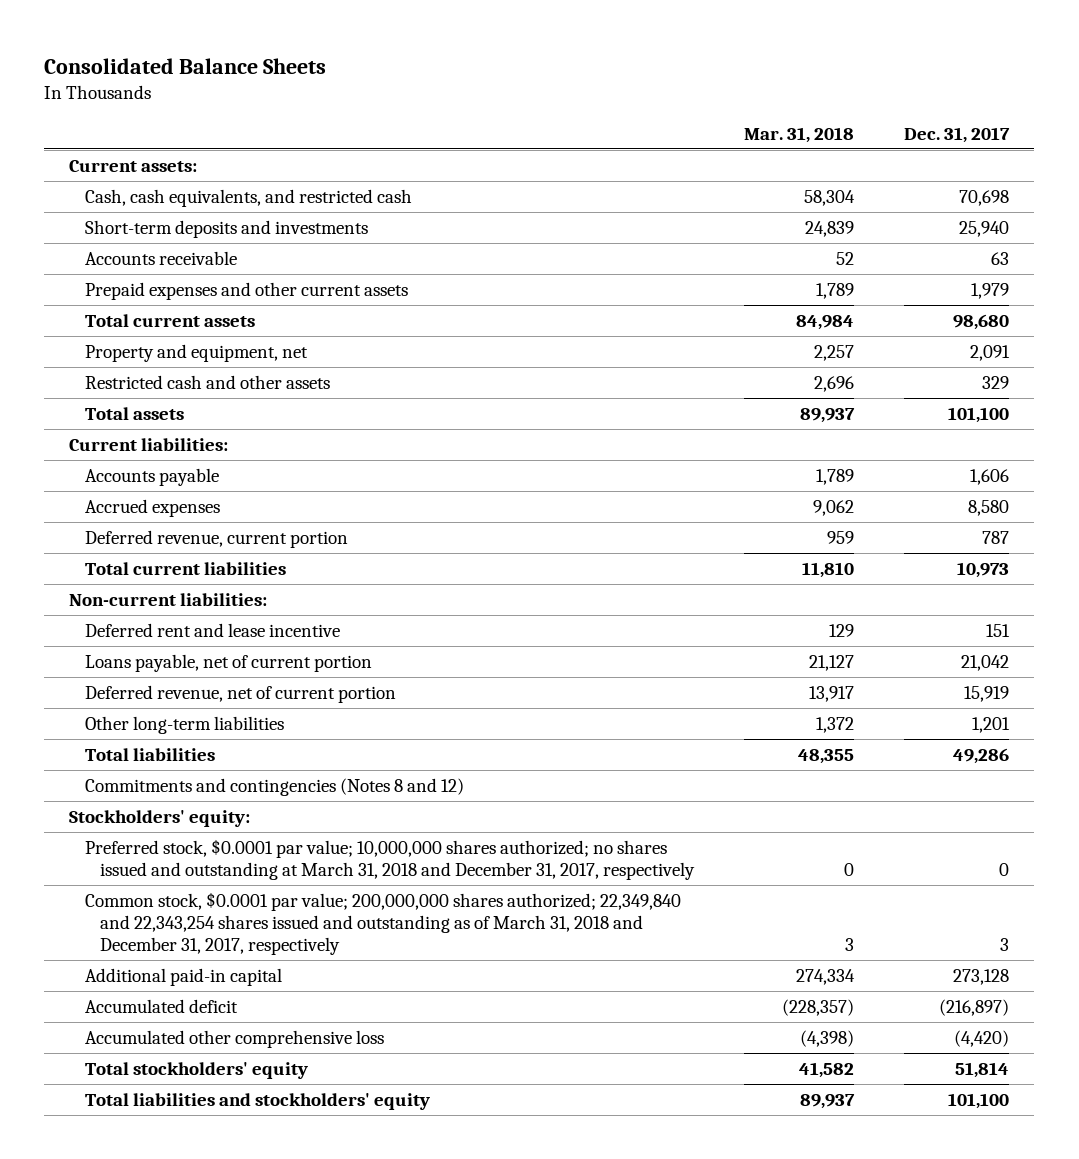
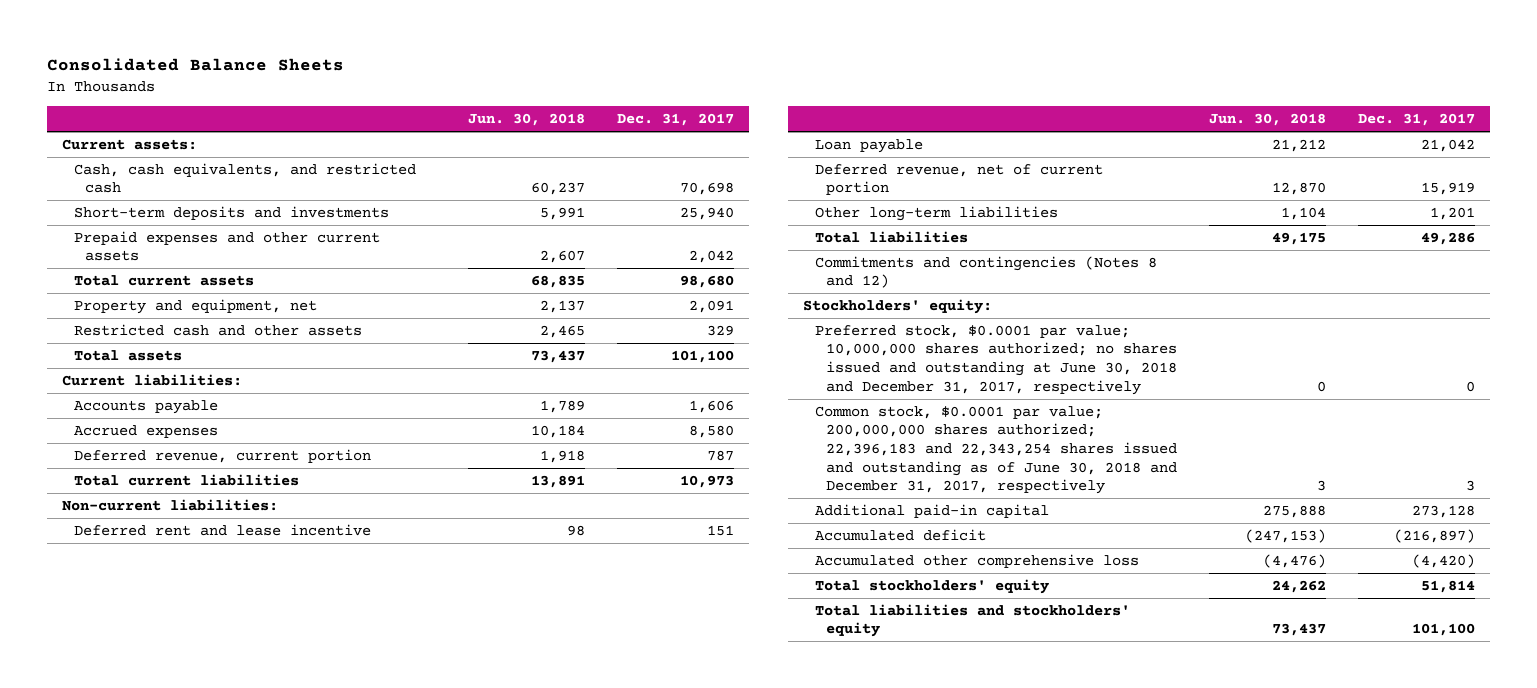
- | Mar. 31, 2018 | Dec. 31, 2017
+ | Jun. 30, 2018 | Dec. 31, 2017
- Accounts receivable | 52 | 63
- Prepaid expenses and other current assets | 1,789 | 1,979
+ Prepaid expenses and other current assets | 2,607 | 2,042
- Loans payable, net of current portion | 21,127 | 21,042
+ Loan payable | 21,212 | 21,042
- Preferred stock, $0.0001 par value; 10,000,000 shares authorized; no shares issued and outstanding at March 31, 2018 and December 31, 2017, respectively | 0 | 0
- Common stock, $0.0001 par value; 200,000,000 shares authorized; 22,349,840 and 22,343,254 shares issued and outstanding as of March 31, 2018 and December 31, 2017, respectively | 3 | 3
+ Preferred stock, $0.0001 par value; 10,000,000 shares authorized; no shares issued and outstanding at June 30, 2018 and December 31, 2017, respectively | 0 | 0
+ Common stock, $0.0001 par value; 200,000,000 shares authorized; 22,396,183 and 22,343,254 shares issued and outstanding as of June 30, 2018 and December 31, 2017, respectively | 3 | 3

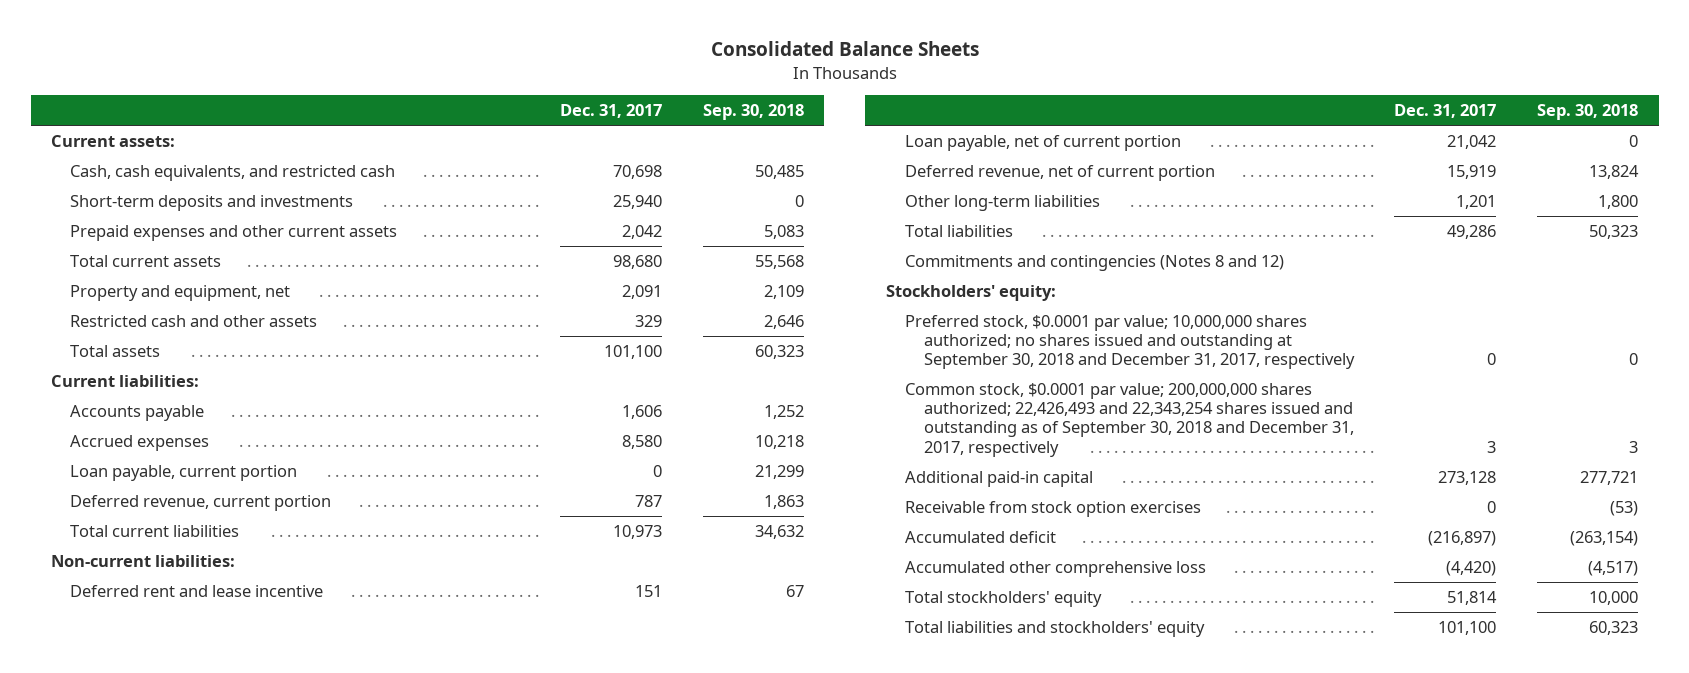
- | Jun. 30, 2018 | Dec. 31, 2017
+ | Dec. 31, 2017 | Sep. 30, 2018
+ Loan payable, current portion | 0 | 21,299
- Loan payable | 21,212 | 21,042
+ Loan payable, net of current portion | 21,042 | 0
- Preferred stock, $0.0001 par value; 10,000,000 shares authorized; no shares issued and outstanding at June 30, 2018 and December 31, 2017, respectively | 0 | 0
- Common stock, $0.0001 par value; 200,000,000 shares authorized; 22,396,183 and 22,343,254 shares issued and outstanding as of June 30, 2018 and December 31, 2017, respectively | 3 | 3
+ Preferred stock, $0.0001 par value; 10,000,000 shares authorized; no shares issued and outstanding at September 30, 2018 and December 31, 2017, respectively | 0 | 0
+ Common stock, $0.0001 par value; 200,000,000 shares authorized; 22,426,493 and 22,343,254 shares issued and outstanding as of September 30, 2018 and December 31, 2017, respectively | 3 | 3
+ Receivable from stock option exercises | 0 | (53)

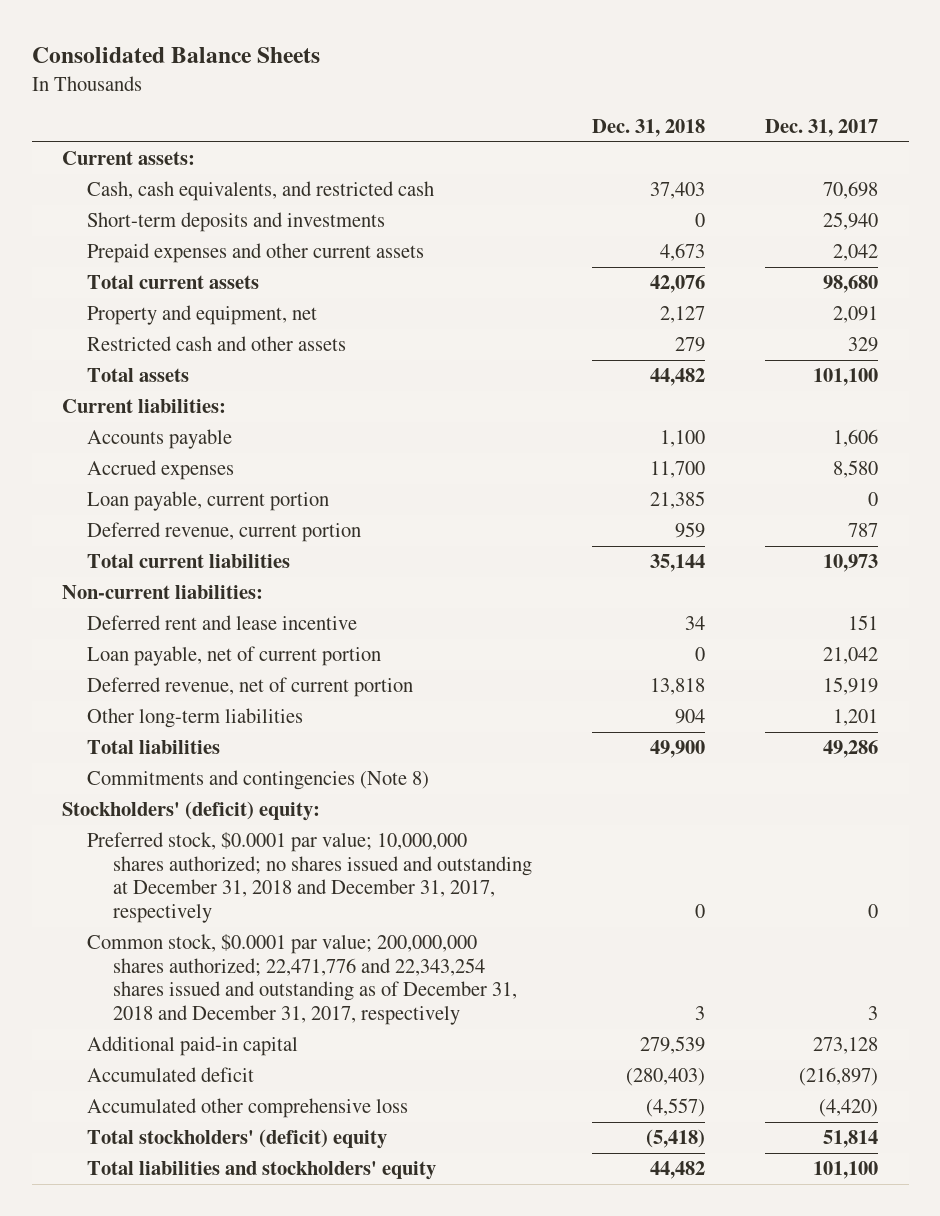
- | Dec. 31, 2017 | Sep. 30, 2018
+ | Dec. 31, 2018 | Dec. 31, 2017
- Commitments and contingencies (Notes 8 and 12)
- Stockholders' equity:
- Preferred stock, $0.0001 par value; 10,000,000 shares authorized; no shares issued and outstanding at September 30, 2018 and December 31, 2017, respectively | 0 | 0
- Common stock, $0.0001 par value; 200,000,000 shares authorized; 22,426,493 and 22,343,254 shares issued and outstanding as of September 30, 2018 and December 31, 2017, respectively | 3 | 3
+ Commitments and contingencies (Note 8)
+ Stockholders' (deficit) equity:
+ Preferred stock, $0.0001 par value; 10,000,000 shares authorized; no shares issued and outstanding at December 31, 2018 and December 31, 2017, respectively | 0 | 0
+ Common stock, $0.0001 par value; 200,000,000 shares authorized; 22,471,776 and 22,343,254 shares issued and outstanding as of December 31, 2018 and December 31, 2017, respectively | 3 | 3
- Receivable from stock option exercises | 0 | (53)
- Total stockholders' equity | 51,814 | 10,000
+ Total stockholders' (deficit) equity | (5,418) | 51,814

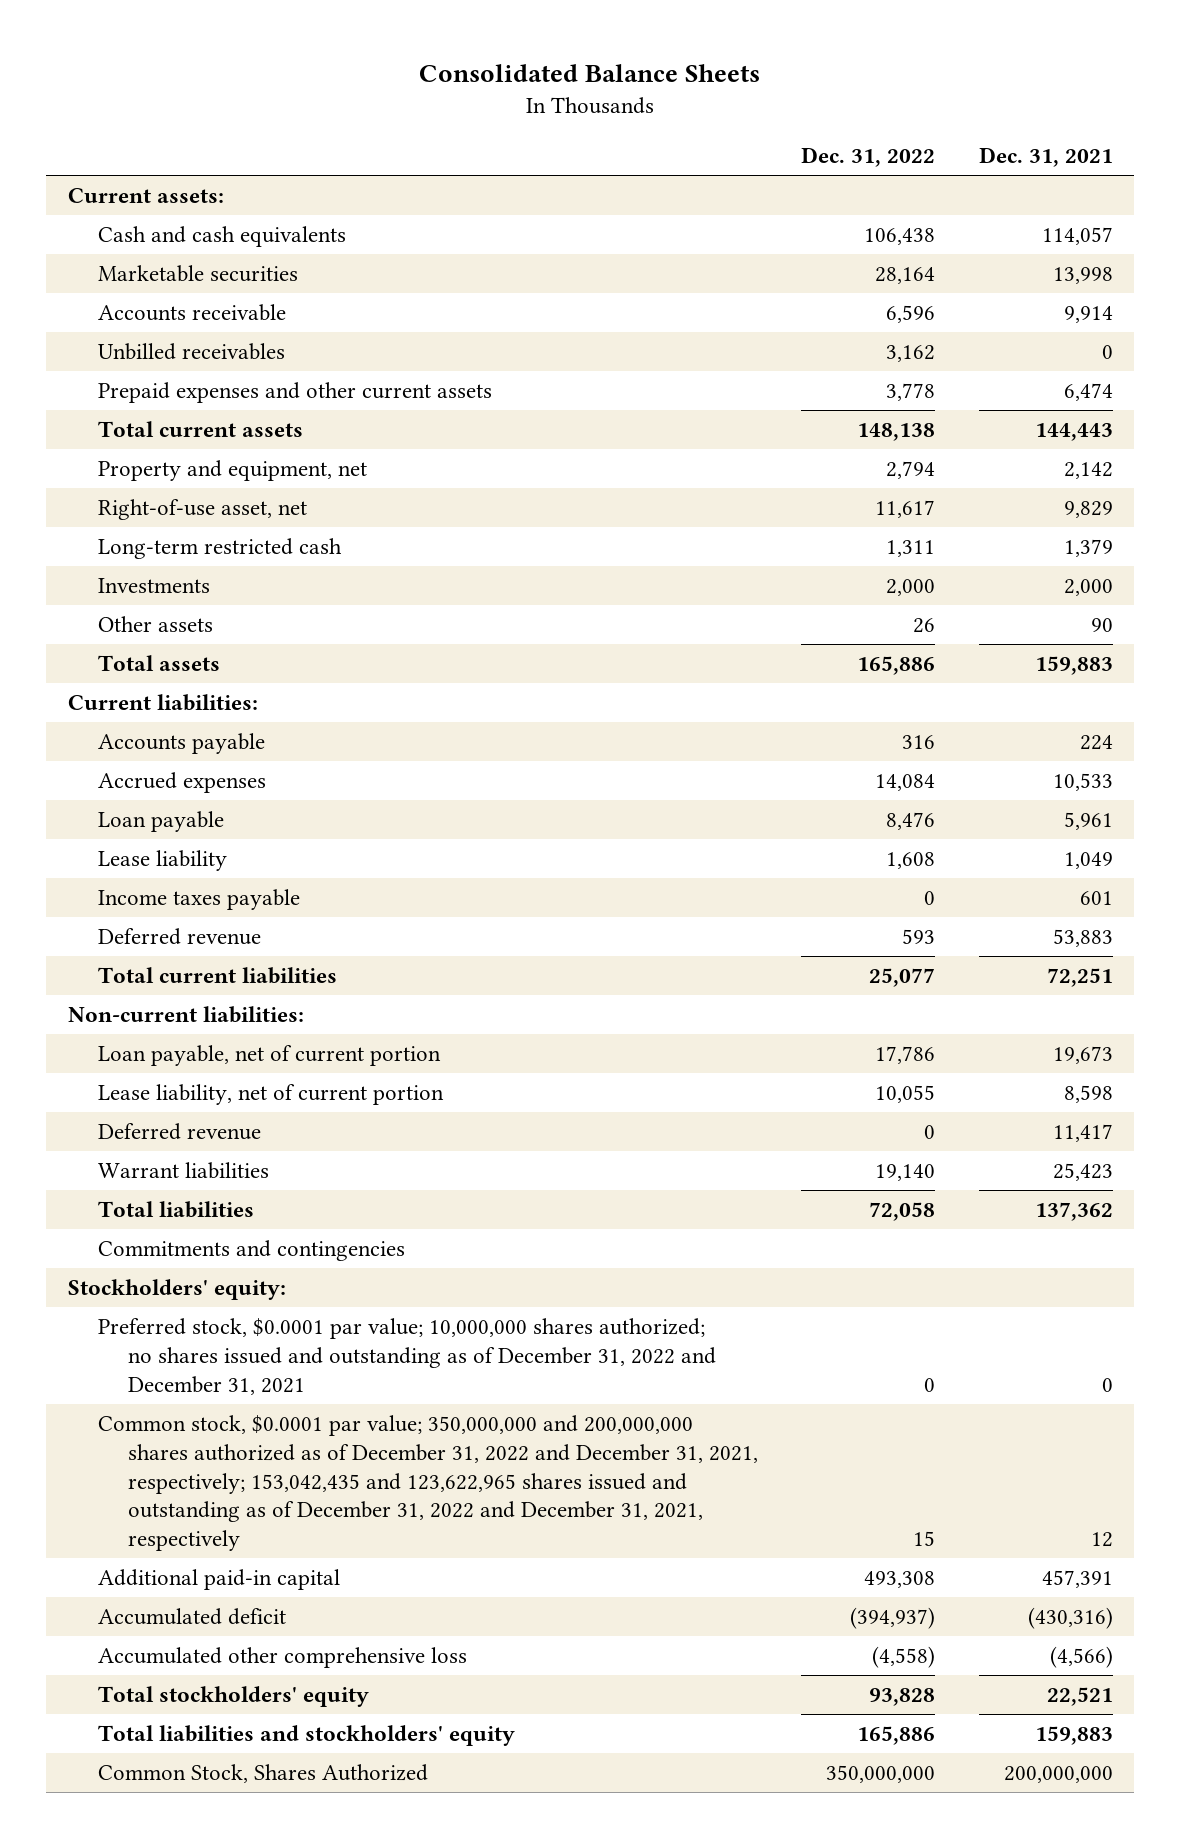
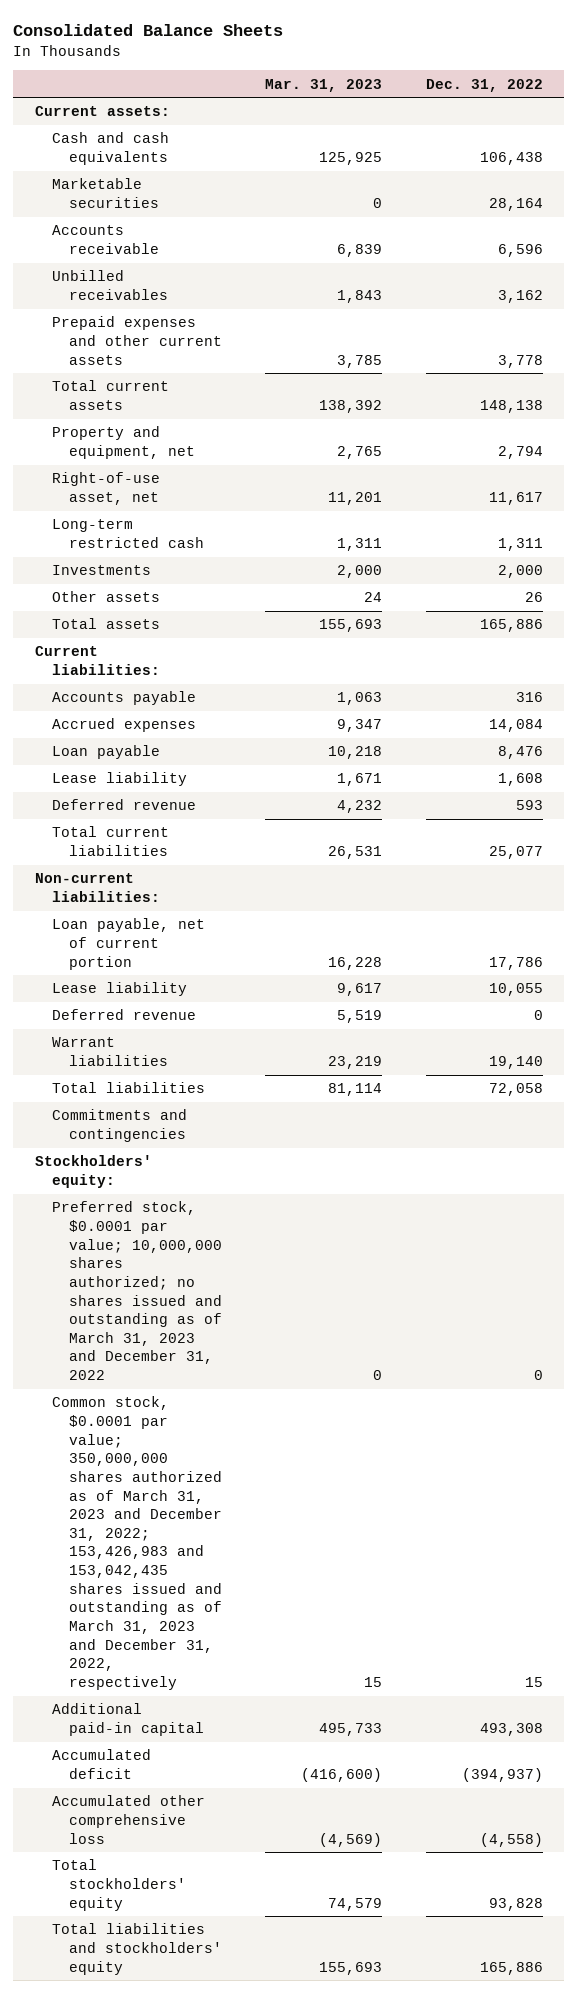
- | Dec. 31, 2022 | Dec. 31, 2021
+ | Mar. 31, 2023 | Dec. 31, 2022
- Income taxes payable | 0 | 601
- Lease liability, net of current portion | 10,055 | 8,598
+ Lease liability | 9,617 | 10,055
- Preferred stock, $0.0001 par value; 10,000,000 shares authorized; no shares issued and outstanding as of December 31, 2022 and December 31, 2021 | 0 | 0
- Common stock, $0.0001 par value; 350,000,000 and 200,000,000 shares authorized as of December 31, 2022 and December 31, 2021, respectively; 153,042,435 and 123,622,965 shares issued and outstanding as of December 31, 2022 and December 31, 2021, respectively | 15 | 12
+ Preferred stock, $0.0001 par value; 10,000,000 shares authorized; no shares issued and outstanding as of March 31, 2023 and December 31, 2022 | 0 | 0
+ Common stock, $0.0001 par value; 350,000,000 shares authorized as of March 31, 2023 and December 31, 2022; 153,426,983 and 153,042,435 shares issued and outstanding as of March 31, 2023 and December 31, 2022, respectively | 15 | 15
- Common Stock, Shares Authorized | 350,000,000 | 200,000,000

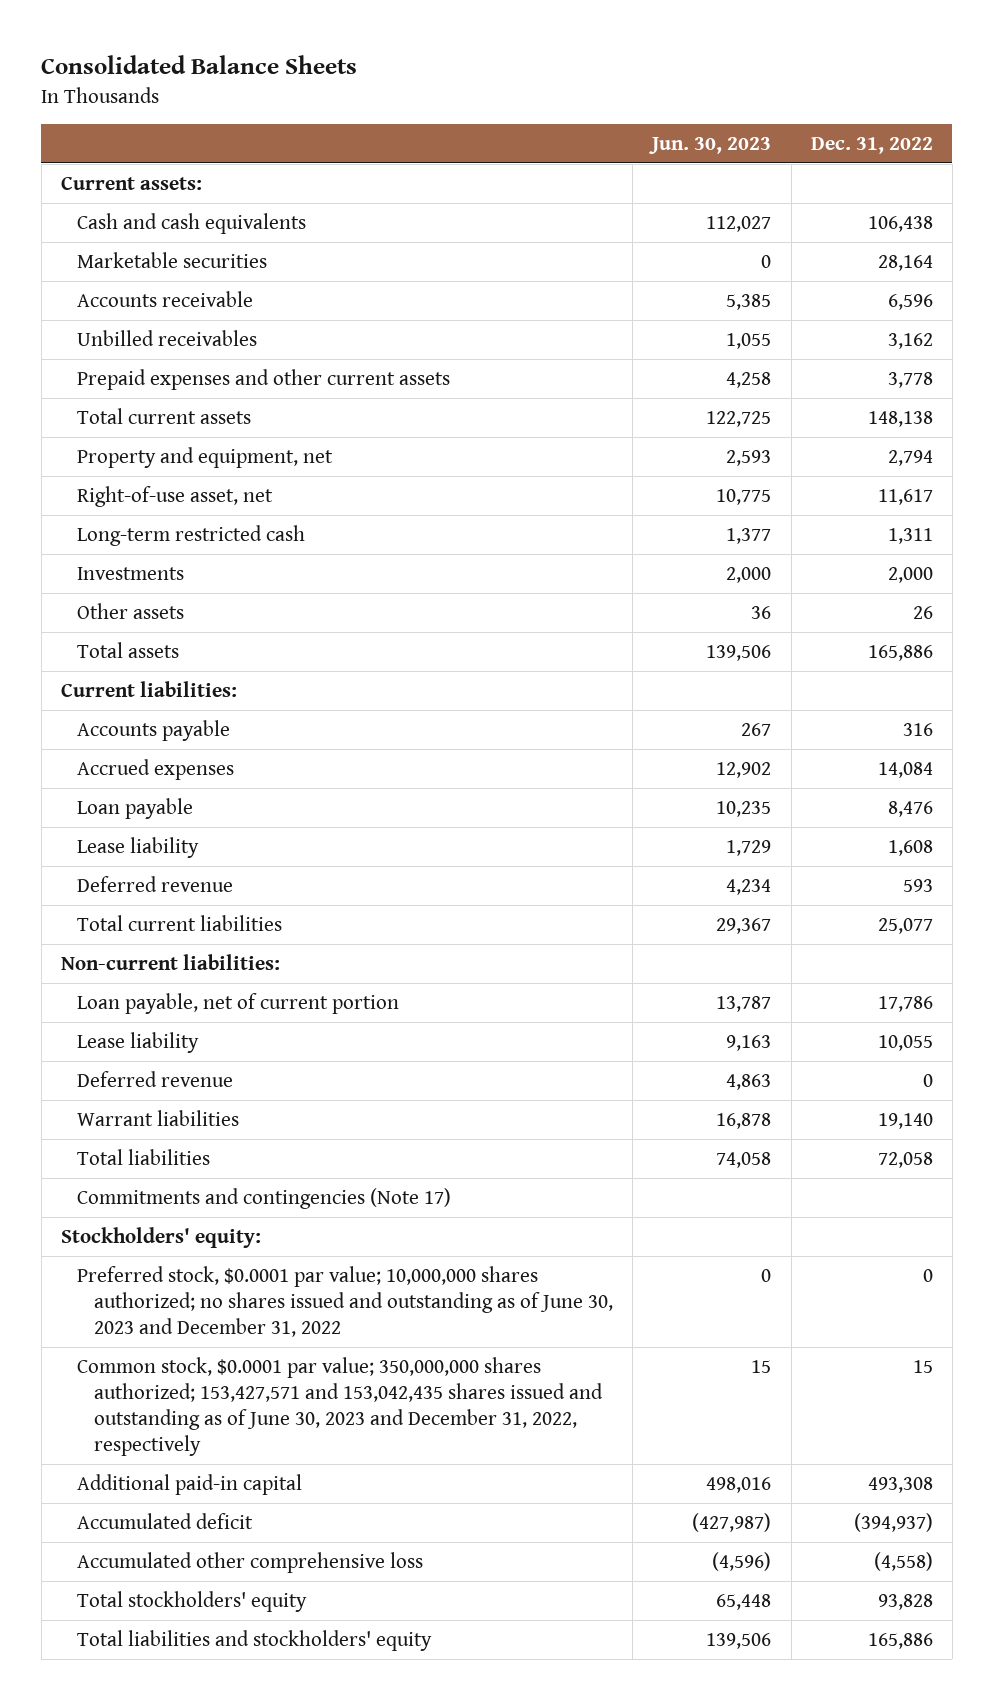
- | Mar. 31, 2023 | Dec. 31, 2022
+ | Jun. 30, 2023 | Dec. 31, 2022
- Commitments and contingencies
+ Commitments and contingencies (Note 17)
- Preferred stock, $0.0001 par value; 10,000,000 shares authorized; no shares issued and outstanding as of March 31, 2023 and December 31, 2022 | 0 | 0
- Common stock, $0.0001 par value; 350,000,000 shares authorized as of March 31, 2023 and December 31, 2022; 153,426,983 and 153,042,435 shares issued and outstanding as of March 31, 2023 and December 31, 2022, respectively | 15 | 15
+ Preferred stock, $0.0001 par value; 10,000,000 shares authorized; no shares issued and outstanding as of June 30, 2023 and December 31, 2022 | 0 | 0
+ Common stock, $0.0001 par value; 350,000,000 shares authorized; 153,427,571 and 153,042,435 shares issued and outstanding as of June 30, 2023 and December 31, 2022, respectively | 15 | 15

